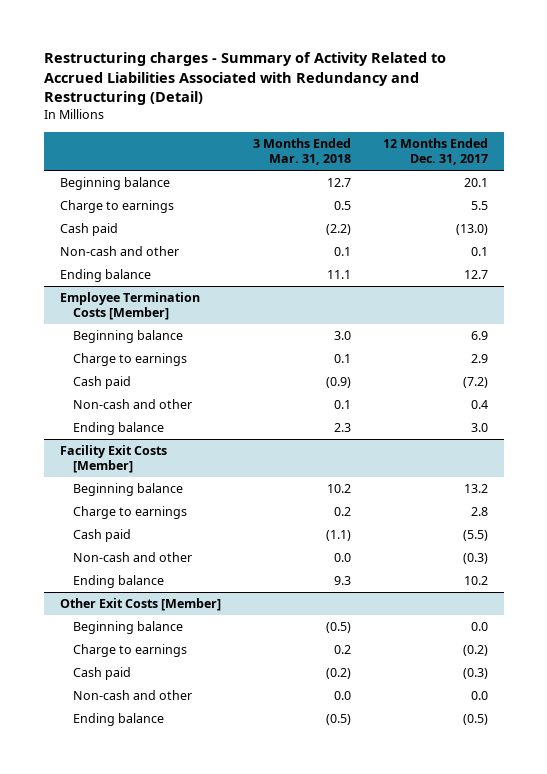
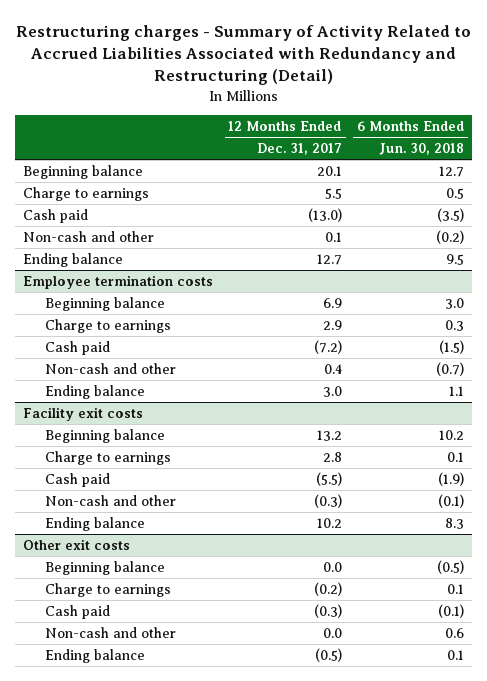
- | 3 Months Ended Mar. 31, 2018 | 12 Months Ended Dec. 31, 2017
+ | 12 Months Ended Dec. 31, 2017 | 6 Months Ended Jun. 30, 2018
- Employee Termination Costs [Member]
+ Employee termination costs
- Facility Exit Costs [Member]
+ Facility exit costs
- Other Exit Costs [Member]
+ Other exit costs

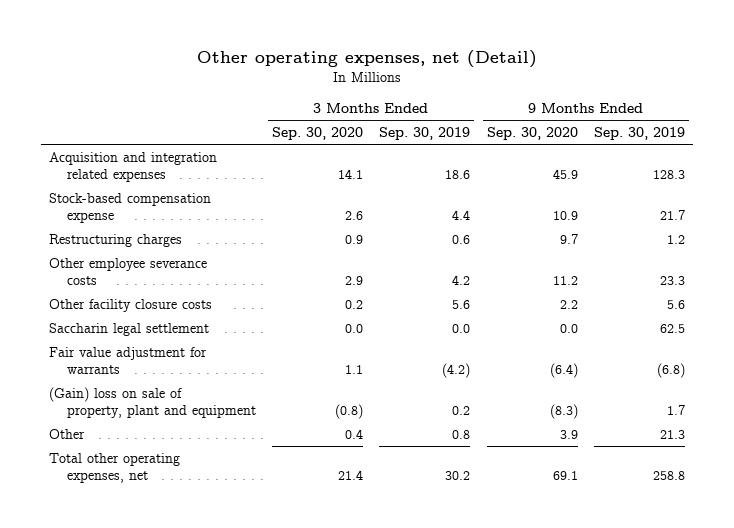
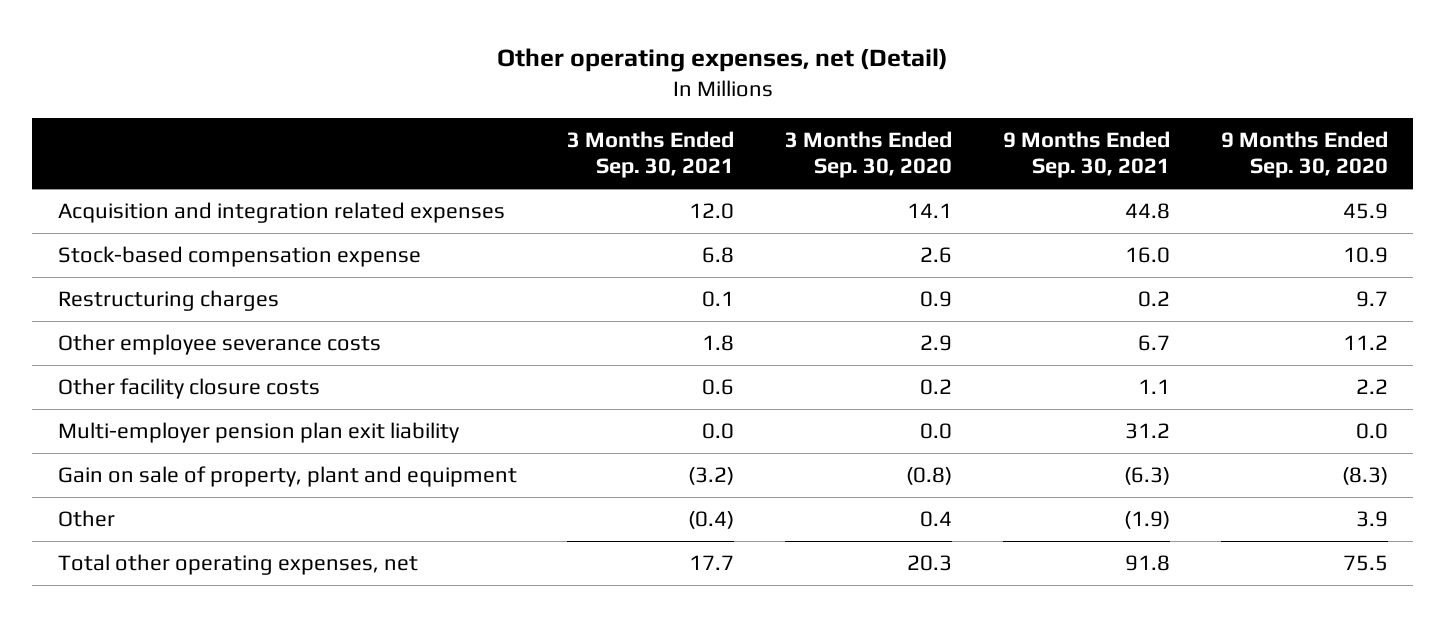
- | 3 Months Ended Sep. 30, 2020 | 3 Months Ended Sep. 30, 2019 | 9 Months Ended Sep. 30, 2020 | 9 Months Ended Sep. 30, 2019
+ | 3 Months Ended Sep. 30, 2021 | 3 Months Ended Sep. 30, 2020 | 9 Months Ended Sep. 30, 2021 | 9 Months Ended Sep. 30, 2020
- Saccharin legal settlement | 0.0 | 0.0 | 0.0 | 62.5
- Fair value adjustment for warrants | 1.1 | (4.2) | (6.4) | (6.8)
- (Gain) loss on sale of property, plant and equipment | (0.8) | 0.2 | (8.3) | 1.7
+ Multi-employer pension plan exit liability | 0.0 | 0.0 | 31.2 | 0.0
+ Gain on sale of property, plant and equipment | (3.2) | (0.8) | (6.3) | (8.3)
- Total other operating expenses, net | 21.4 | 30.2 | 69.1 | 258.8
+ Total other operating expenses, net | 17.7 | 20.3 | 91.8 | 75.5

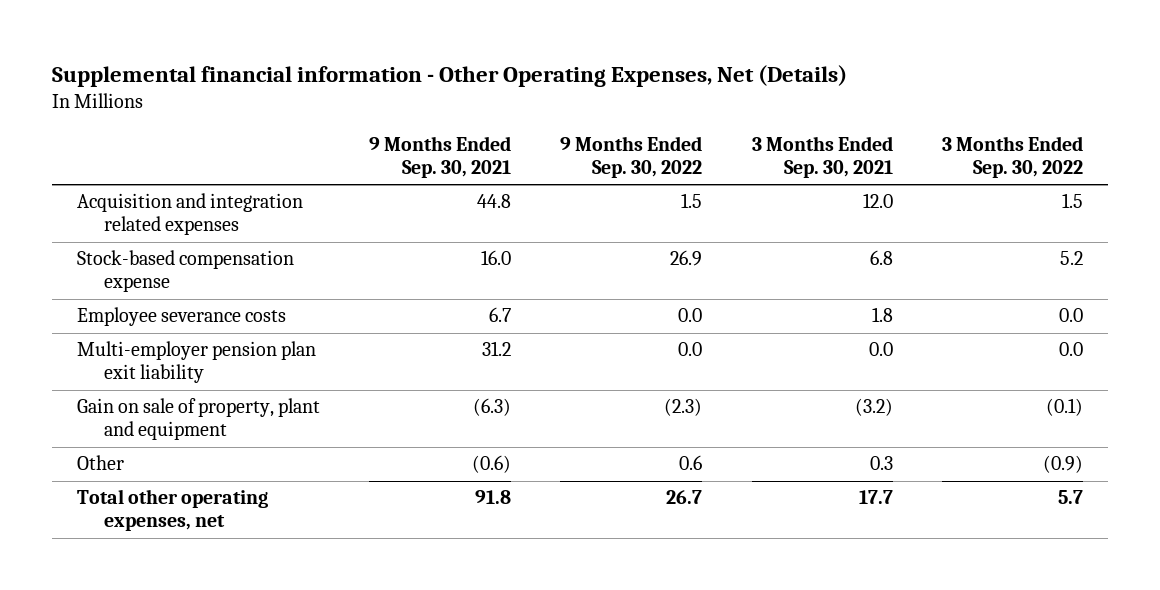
- Other operating expenses, net (Detail)
+ Supplemental financial information - Other Operating Expenses, Net (Details)
- | 3 Months Ended Sep. 30, 2021 | 3 Months Ended Sep. 30, 2020 | 9 Months Ended Sep. 30, 2021 | 9 Months Ended Sep. 30, 2020
+ | 9 Months Ended Sep. 30, 2021 | 9 Months Ended Sep. 30, 2022 | 3 Months Ended Sep. 30, 2021 | 3 Months Ended Sep. 30, 2022
- Restructuring charges | 0.1 | 0.9 | 0.2 | 9.7
- Other employee severance costs | 1.8 | 2.9 | 6.7 | 11.2
- Other facility closure costs | 0.6 | 0.2 | 1.1 | 2.2
+ Employee severance costs | 6.7 | 0.0 | 1.8 | 0.0
- Other | (0.4) | 0.4 | (1.9) | 3.9
+ Other | (0.6) | 0.6 | 0.3 | (0.9)

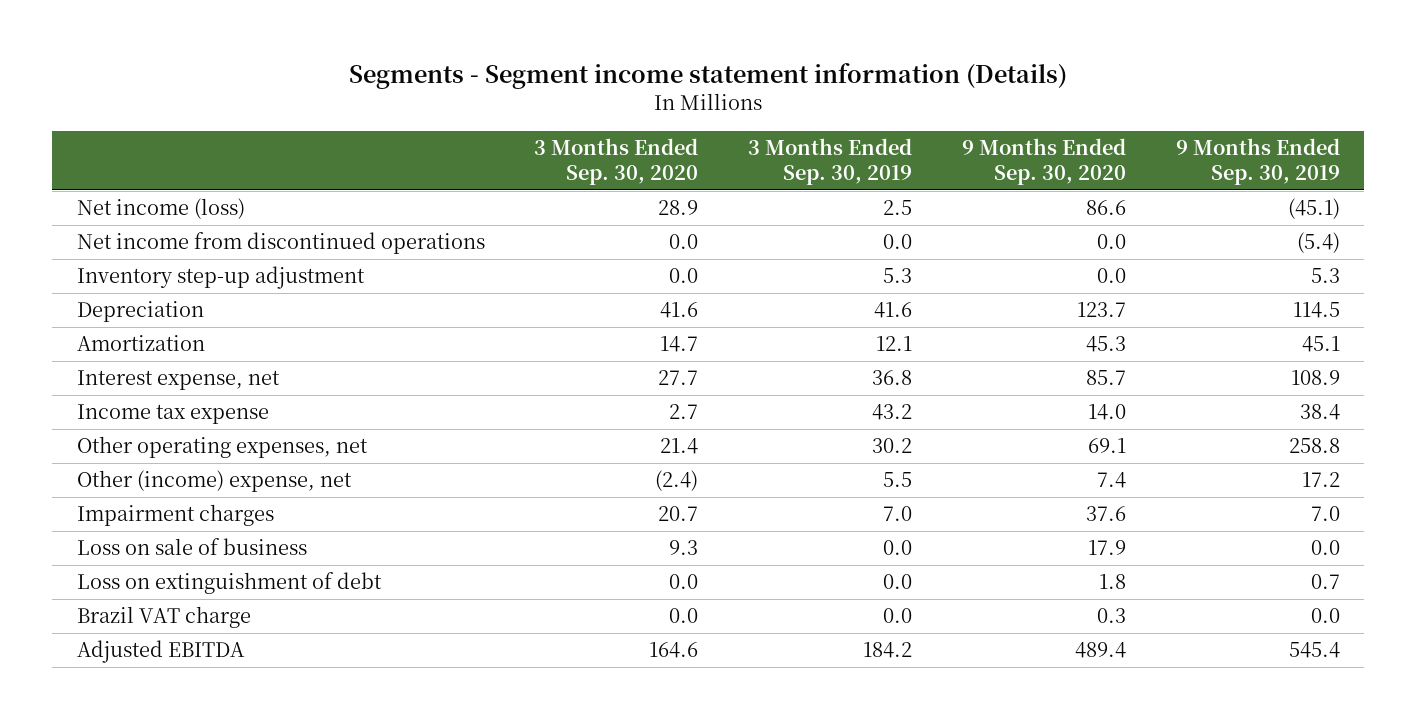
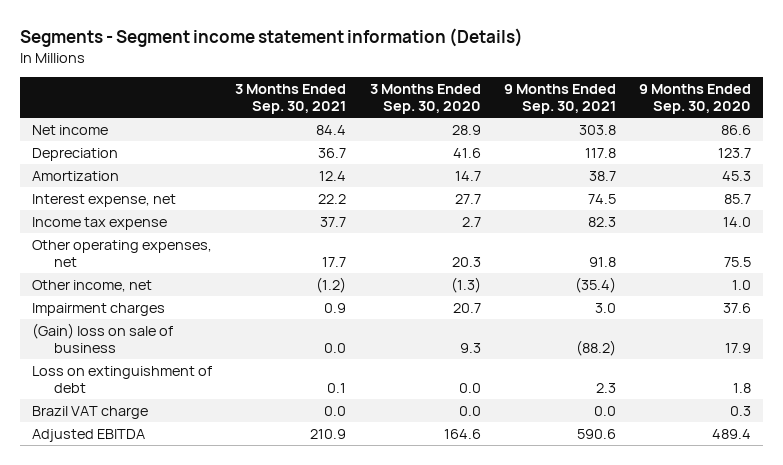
- | 3 Months Ended Sep. 30, 2020 | 3 Months Ended Sep. 30, 2019 | 9 Months Ended Sep. 30, 2020 | 9 Months Ended Sep. 30, 2019
+ | 3 Months Ended Sep. 30, 2021 | 3 Months Ended Sep. 30, 2020 | 9 Months Ended Sep. 30, 2021 | 9 Months Ended Sep. 30, 2020
- Net income (loss) | 28.9 | 2.5 | 86.6 | (45.1)
- Net income from discontinued operations | 0.0 | 0.0 | 0.0 | (5.4)
- Inventory step-up adjustment | 0.0 | 5.3 | 0.0 | 5.3
+ Net income | 84.4 | 28.9 | 303.8 | 86.6
- Other operating expenses, net | 21.4 | 30.2 | 69.1 | 258.8
- Other (income) expense, net | (2.4) | 5.5 | 7.4 | 17.2
+ Other operating expenses, net | 17.7 | 20.3 | 91.8 | 75.5
+ Other income, net | (1.2) | (1.3) | (35.4) | 1.0
- Loss on sale of business | 9.3 | 0.0 | 17.9 | 0.0
+ (Gain) loss on sale of business | 0.0 | 9.3 | (88.2) | 17.9

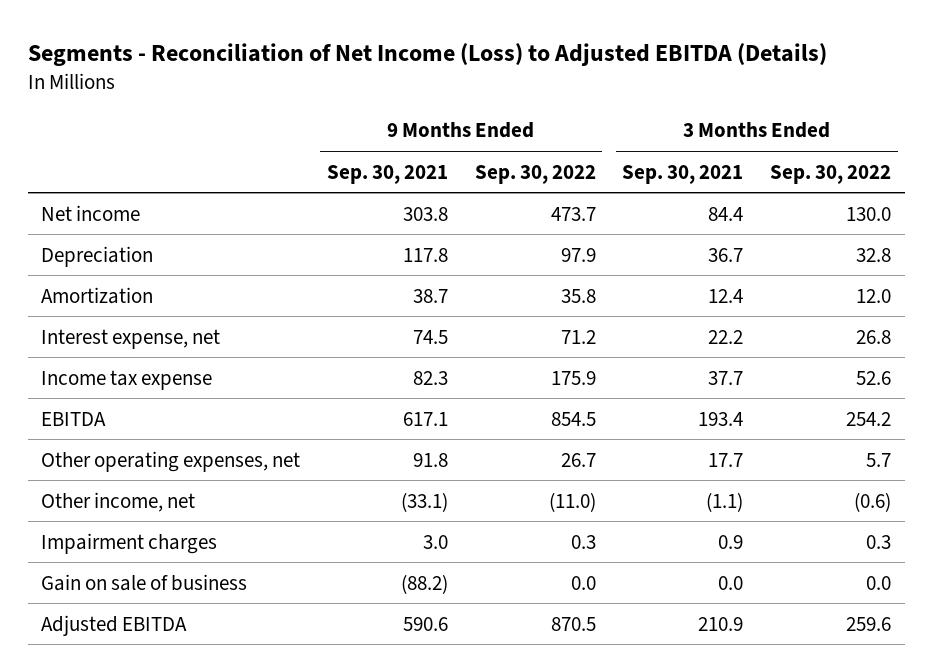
- Segments - Segment income statement information (Details)
+ Segments - Reconciliation of Net Income (Loss) to Adjusted EBITDA (Details)
- | 3 Months Ended Sep. 30, 2021 | 3 Months Ended Sep. 30, 2020 | 9 Months Ended Sep. 30, 2021 | 9 Months Ended Sep. 30, 2020
+ | 9 Months Ended Sep. 30, 2021 | 9 Months Ended Sep. 30, 2022 | 3 Months Ended Sep. 30, 2021 | 3 Months Ended Sep. 30, 2022
+ EBITDA | 617.1 | 854.5 | 193.4 | 254.2
- Other income, net | (1.2) | (1.3) | (35.4) | 1.0
+ Other income, net | (33.1) | (11.0) | (1.1) | (0.6)
- (Gain) loss on sale of business | 0.0 | 9.3 | (88.2) | 17.9
- Loss on extinguishment of debt | 0.1 | 0.0 | 2.3 | 1.8
- Brazil VAT charge | 0.0 | 0.0 | 0.0 | 0.3
+ Gain on sale of business | (88.2) | 0.0 | 0.0 | 0.0

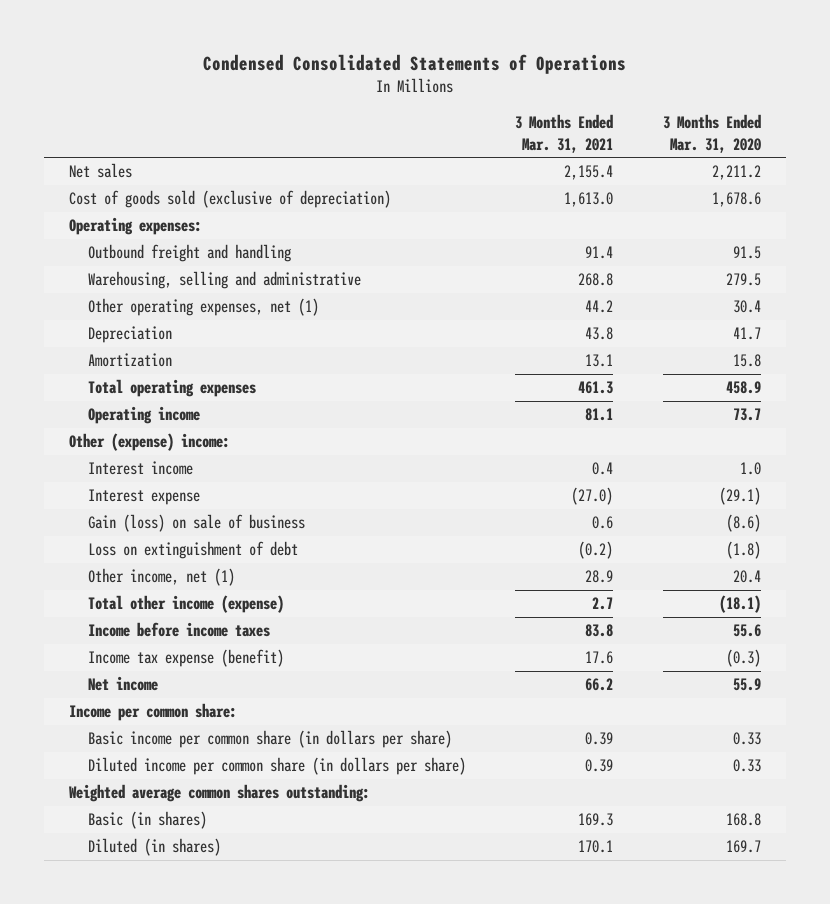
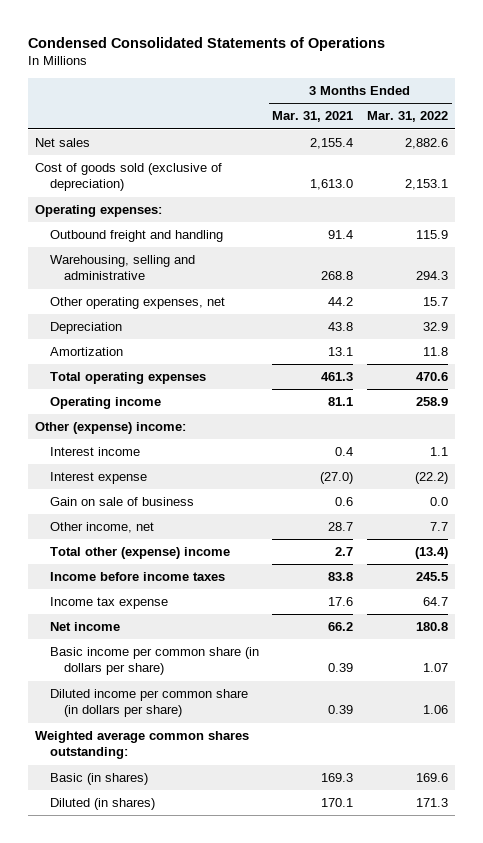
- | 3 Months Ended Mar. 31, 2021 | 3 Months Ended Mar. 31, 2020
+ | 3 Months Ended Mar. 31, 2021 | 3 Months Ended Mar. 31, 2022
- Other operating expenses, net (1) | 44.2 | 30.4
+ Other operating expenses, net | 44.2 | 15.7
- Gain (loss) on sale of business | 0.6 | (8.6)
- Loss on extinguishment of debt | (0.2) | (1.8)
- Other income, net (1) | 28.9 | 20.4
- Total other income (expense) | 2.7 | (18.1)
+ Gain on sale of business | 0.6 | 0.0
+ Other income, net | 28.7 | 7.7
+ Total other (expense) income | 2.7 | (13.4)
- Income tax expense (benefit) | 17.6 | (0.3)
+ Income tax expense | 17.6 | 64.7
- Income per common share:

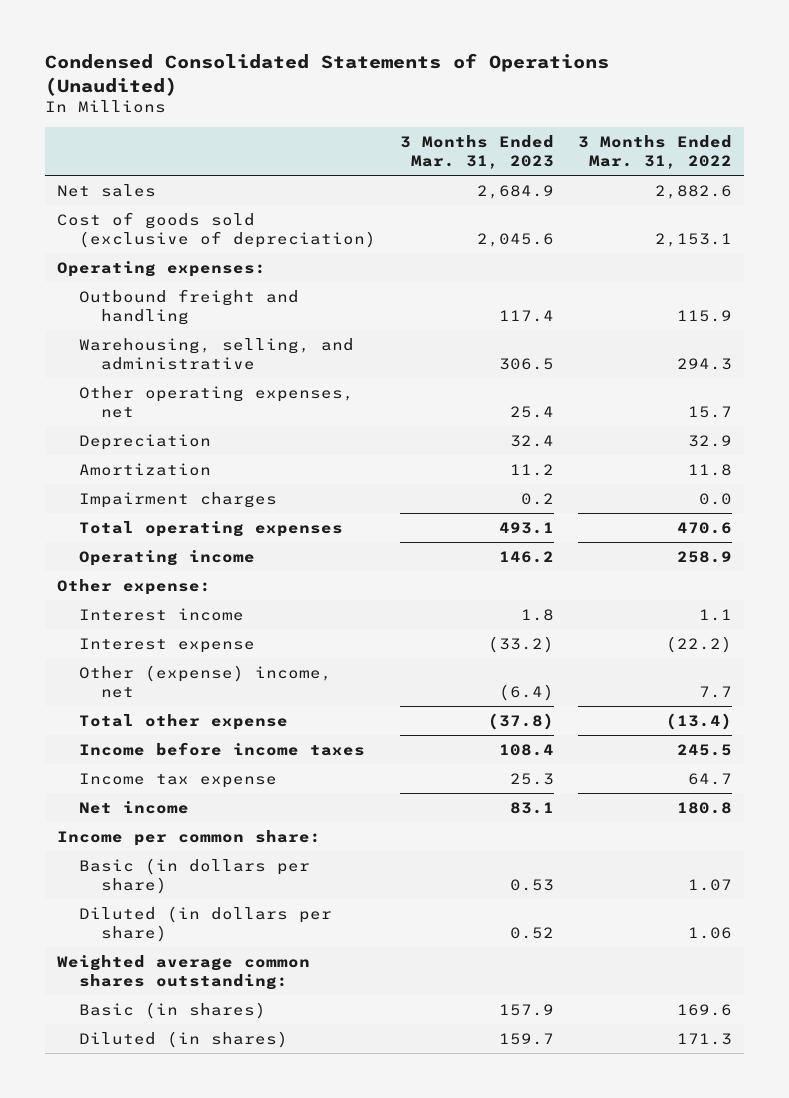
- Condensed Consolidated Statements of Operations
+ Condensed Consolidated Statements of Operations (Unaudited)
- | 3 Months Ended Mar. 31, 2021 | 3 Months Ended Mar. 31, 2022
+ | 3 Months Ended Mar. 31, 2023 | 3 Months Ended Mar. 31, 2022
- Warehousing, selling and administrative | 268.8 | 294.3
+ Warehousing, selling, and administrative | 306.5 | 294.3
+ Impairment charges | 0.2 | 0.0
- Other (expense) income:
+ Other expense:
- Gain on sale of business | 0.6 | 0.0
- Other income, net | 28.7 | 7.7
- Total other (expense) income | 2.7 | (13.4)
+ Other (expense) income, net | (6.4) | 7.7
+ Total other expense | (37.8) | (13.4)
- Basic income per common share (in dollars per share) | 0.39 | 1.07
- Diluted income per common share (in dollars per share) | 0.39 | 1.06
+ Income per common share:
+ Basic (in dollars per share) | 0.53 | 1.07
+ Diluted (in dollars per share) | 0.52 | 1.06

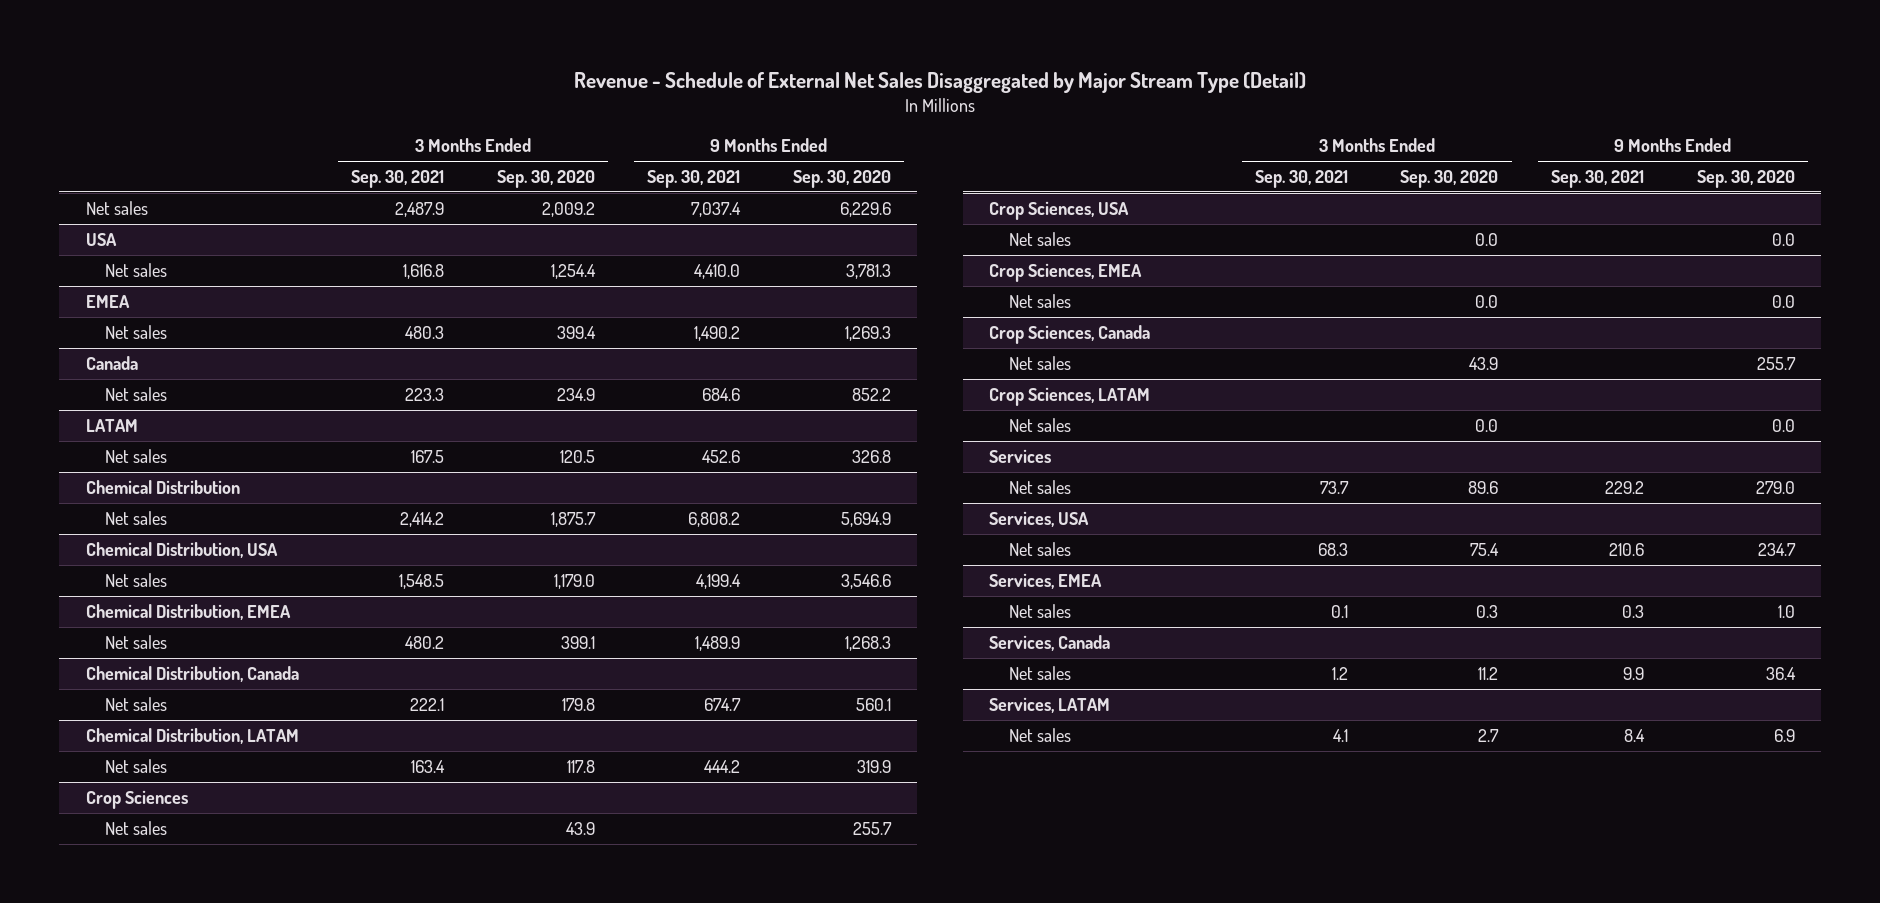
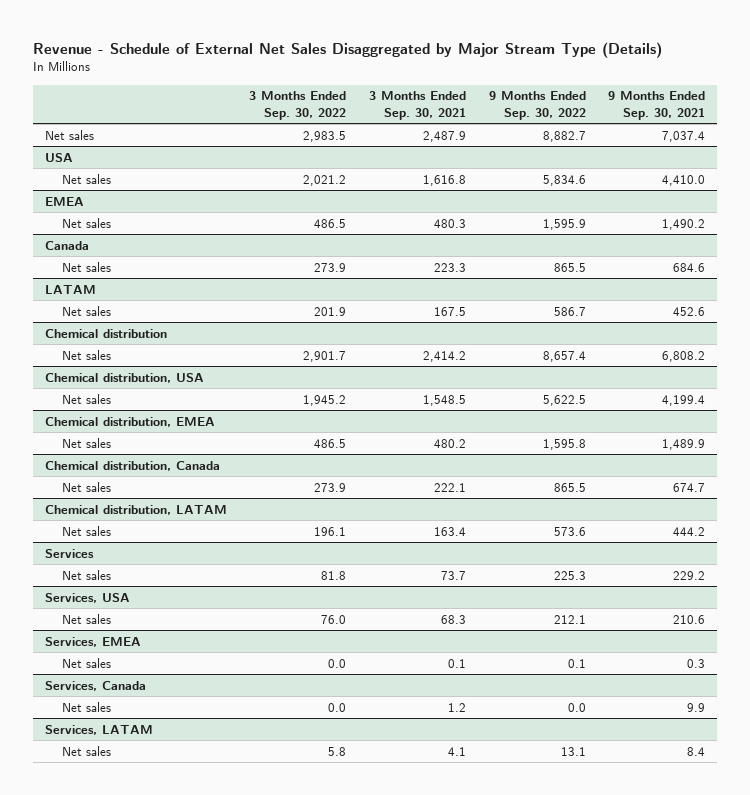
- Revenue - Schedule of External Net Sales Disaggregated by Major Stream Type (Detail)
+ Revenue - Schedule of External Net Sales Disaggregated by Major Stream Type (Details)
- | 3 Months Ended Sep. 30, 2021 | 3 Months Ended Sep. 30, 2020 | 9 Months Ended Sep. 30, 2021 | 9 Months Ended Sep. 30, 2020
+ | 3 Months Ended Sep. 30, 2022 | 3 Months Ended Sep. 30, 2021 | 9 Months Ended Sep. 30, 2022 | 9 Months Ended Sep. 30, 2021
- Chemical Distribution
+ Chemical distribution
- Chemical Distribution, USA
+ Chemical distribution, USA
- Chemical Distribution, EMEA
+ Chemical distribution, EMEA
- Chemical Distribution, Canada
+ Chemical distribution, Canada
- Chemical Distribution, LATAM
+ Chemical distribution, LATAM
- Crop Sciences
- Net sales | | 43.9 | | 255.7
- Crop Sciences, USA
- Net sales | | 0.0 | | 0.0
- Crop Sciences, EMEA
- Net sales | | 0.0 | | 0.0
- Crop Sciences, Canada
- Net sales | | 43.9 | | 255.7
- Crop Sciences, LATAM
- Net sales | | 0.0 | | 0.0

